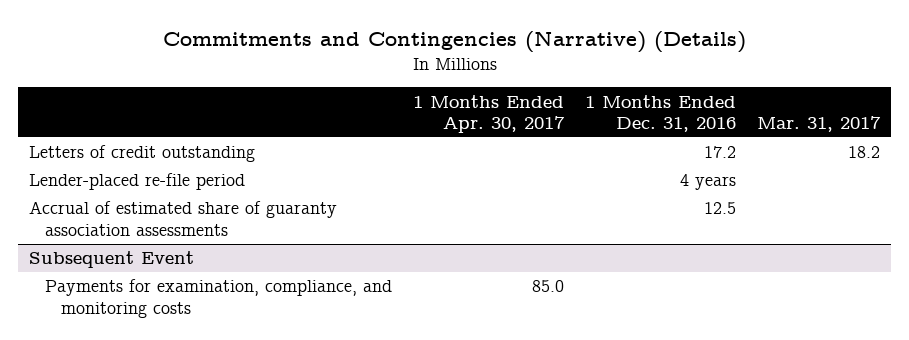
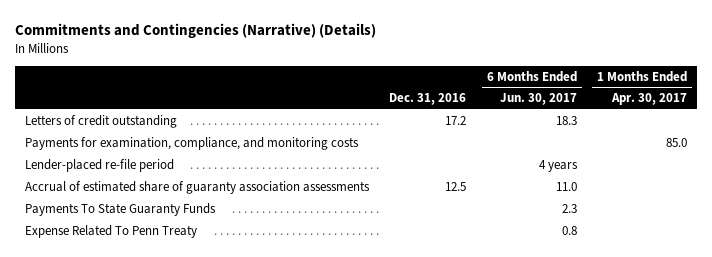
- | 1 Months Ended Apr. 30, 2017 | 1 Months Ended Dec. 31, 2016 | Mar. 31, 2017
+ | Dec. 31, 2016 | 6 Months Ended Jun. 30, 2017 | 1 Months Ended Apr. 30, 2017
+ Payments for examination, compliance, and monitoring costs | | | 85.0
- Subsequent Event
- Payments for examination, compliance, and monitoring costs | 85.0 | |
+ Payments To State Guaranty Funds | | 2.3 |
+ Expense Related To Penn Treaty | | 0.8 |

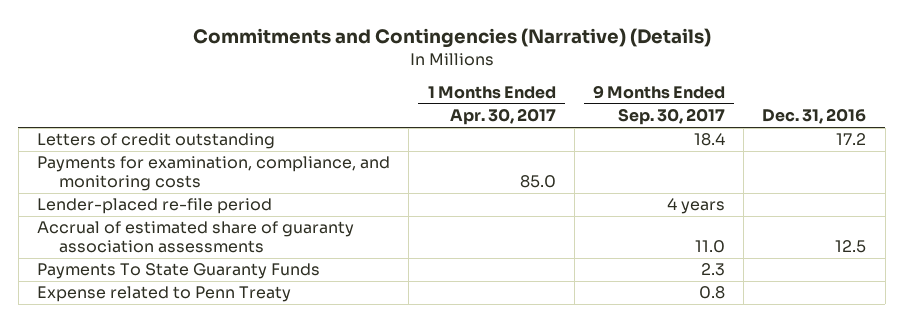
- | Dec. 31, 2016 | 6 Months Ended Jun. 30, 2017 | 1 Months Ended Apr. 30, 2017
+ | 1 Months Ended Apr. 30, 2017 | 9 Months Ended Sep. 30, 2017 | Dec. 31, 2016
- Expense Related To Penn Treaty | | 0.8 |
+ Expense related to Penn Treaty | | 0.8 |

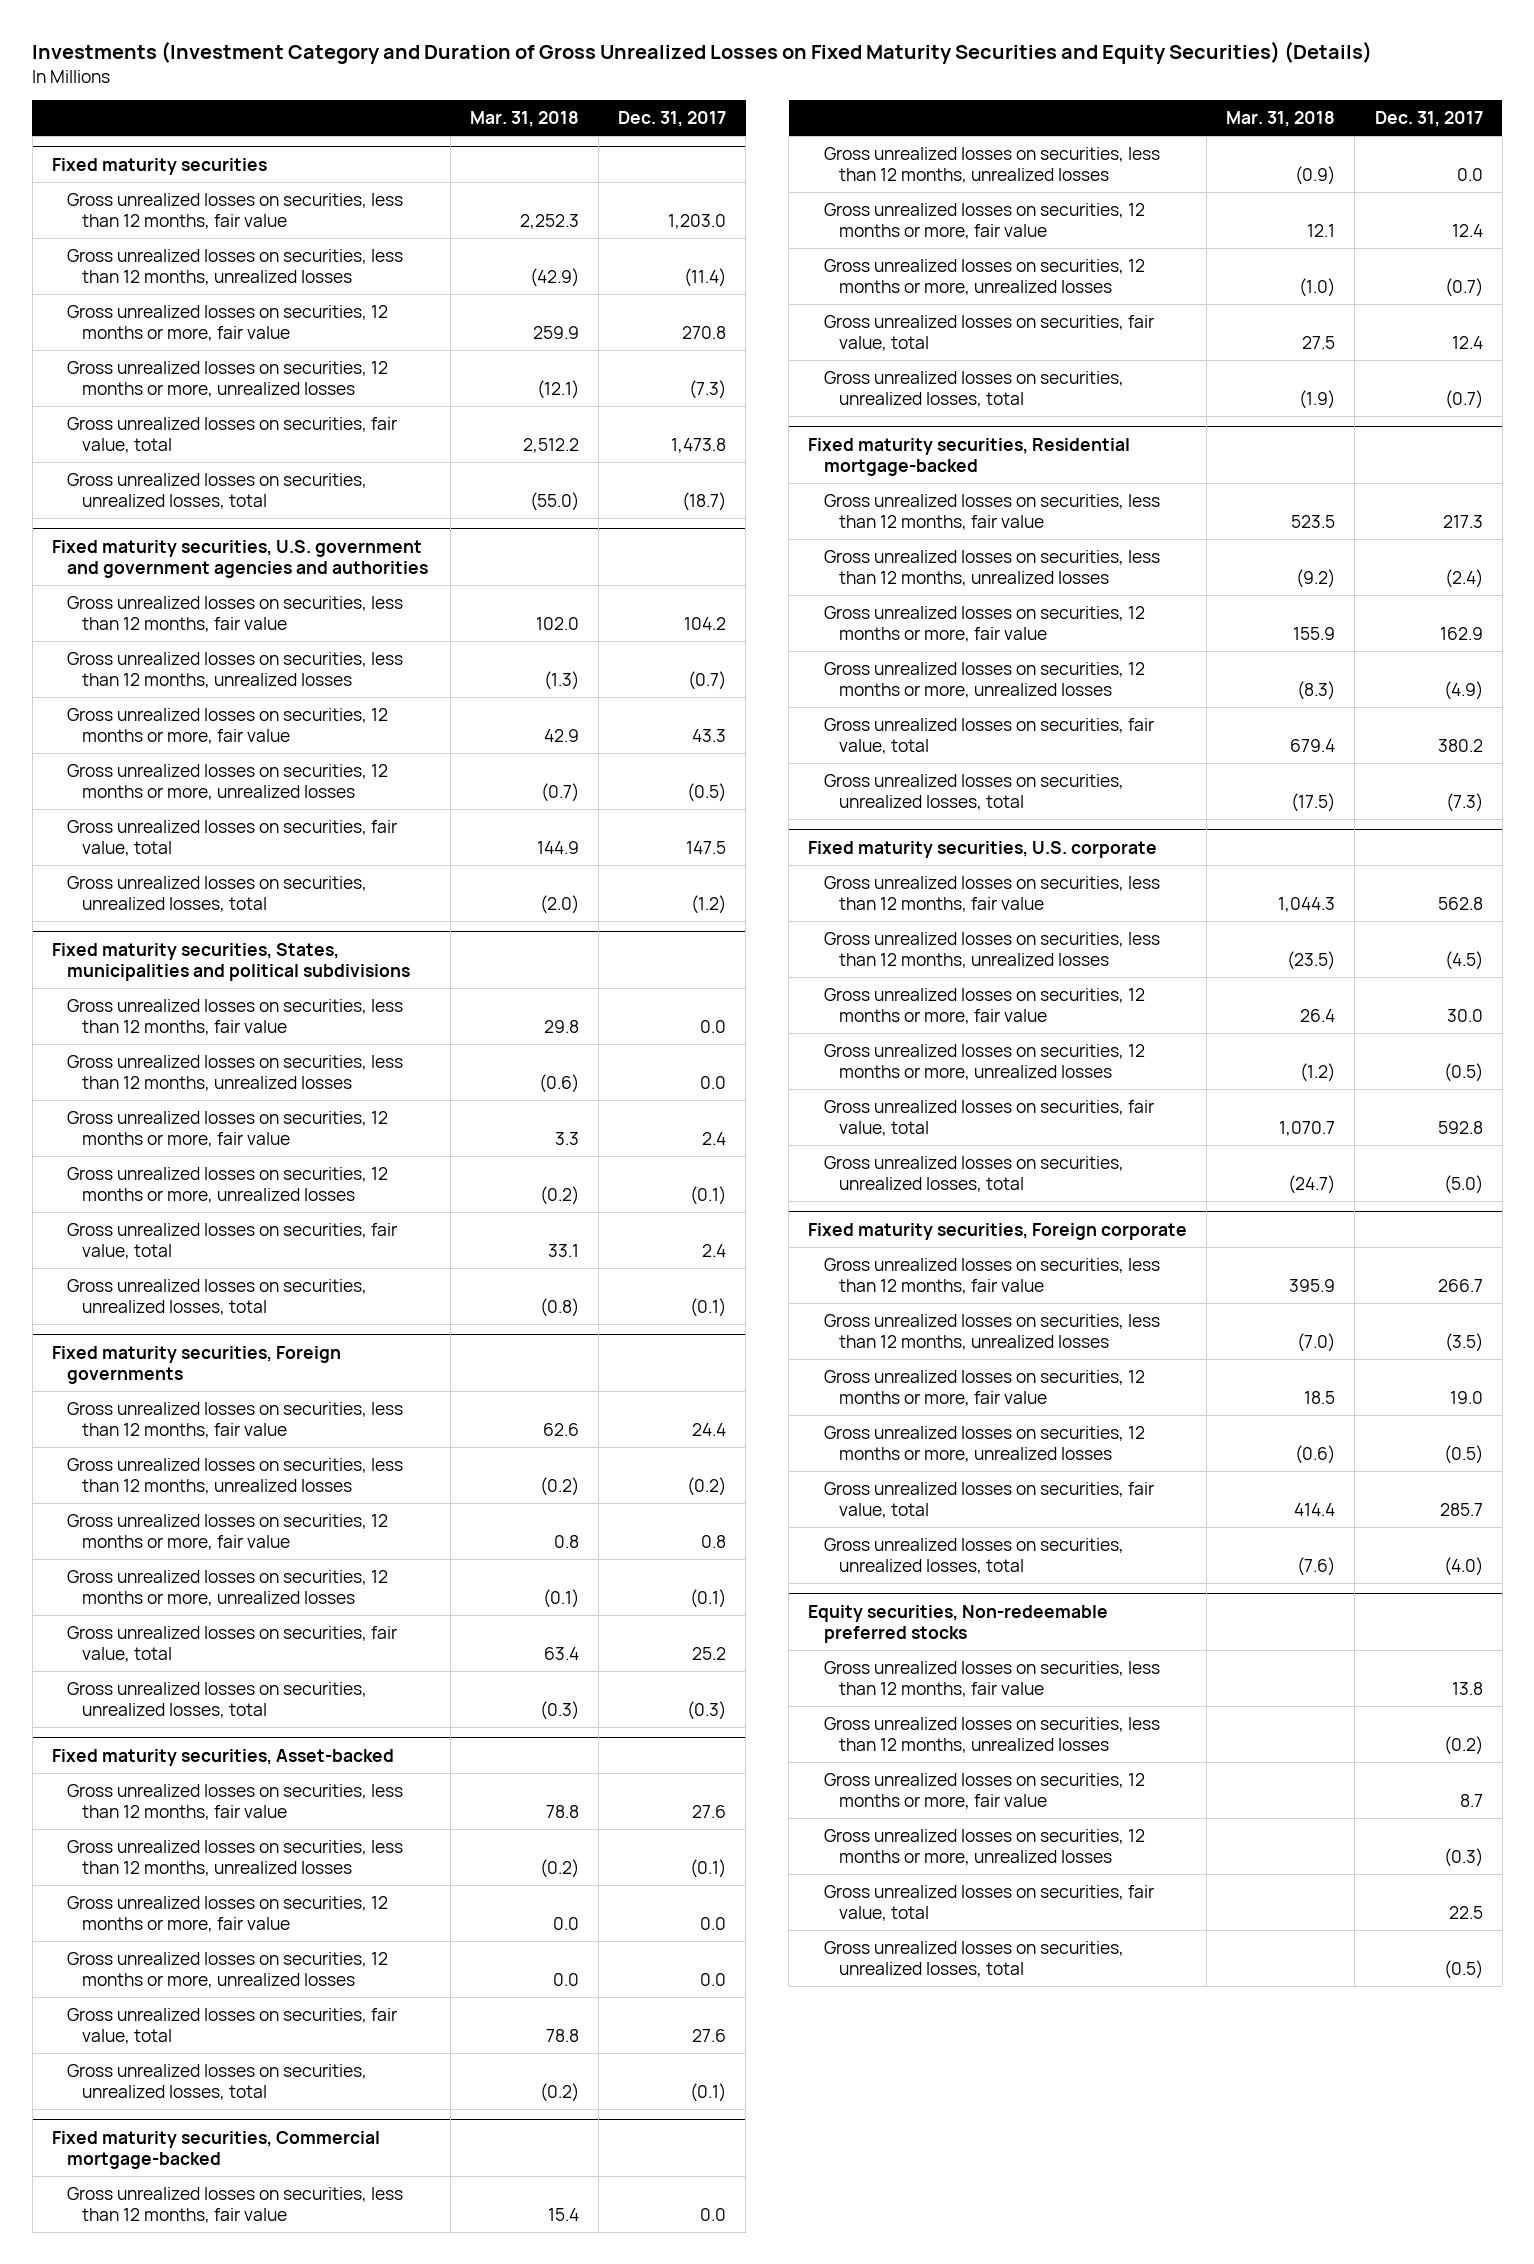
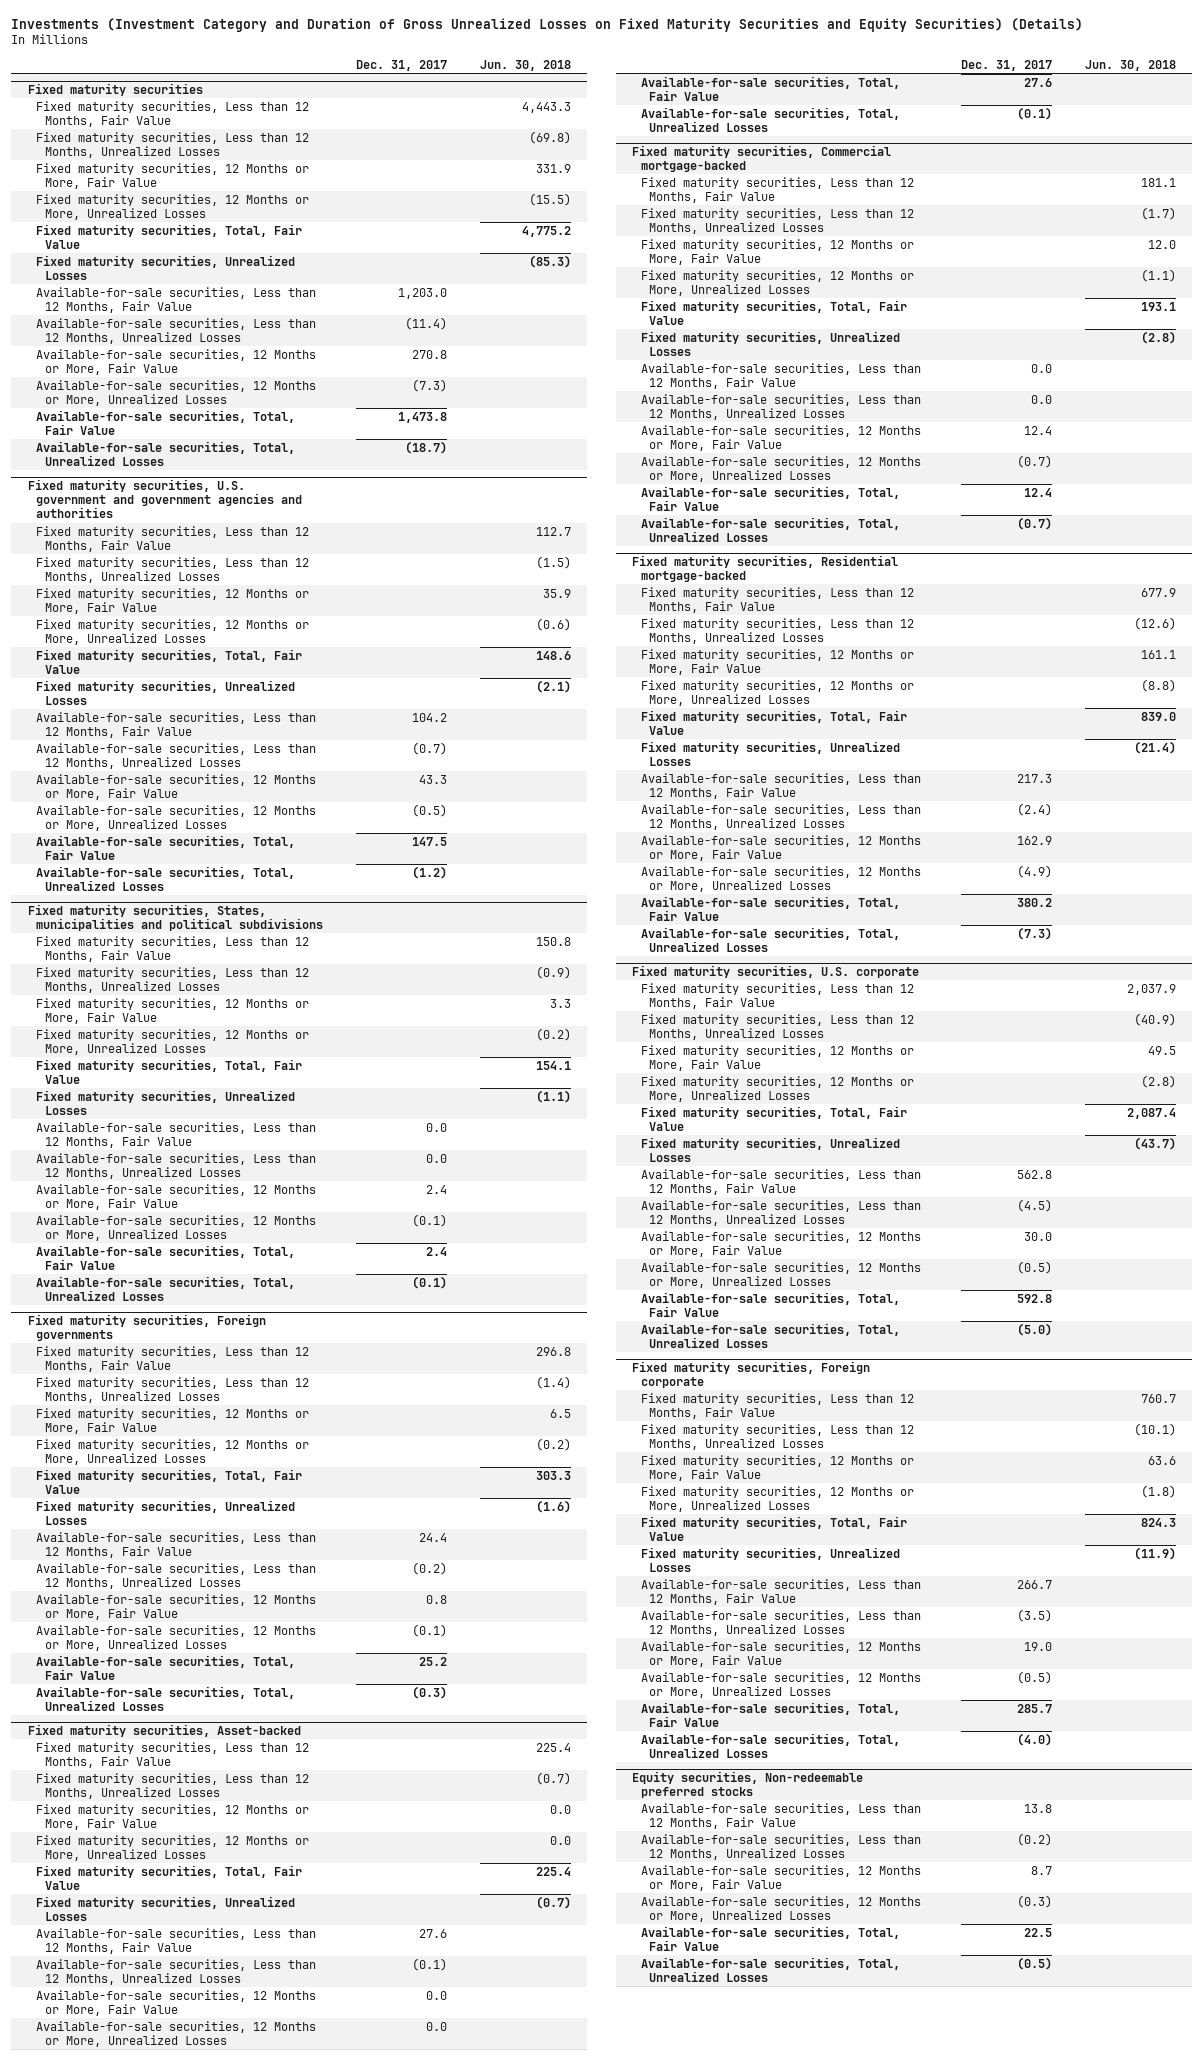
- | Mar. 31, 2018 | Dec. 31, 2017
+ | Dec. 31, 2017 | Jun. 30, 2018
@ Fixed maturity securities
- Gross unrealized losses on securities, less than 12 months, fair value | 2,252.3 | 1,203.0
- Gross unrealized losses on securities, less than 12 months, unrealized losses | (42.9) | (11.4)
- Gross unrealized losses on securities, 12 months or more, fair value | 259.9 | 270.8
- Gross unrealized losses on securities, 12 months or more, unrealized losses | (12.1) | (7.3)
- Gross unrealized losses on securities, fair value, total | 2,512.2 | 1,473.8
- Gross unrealized losses on securities, unrealized losses, total | (55.0) | (18.7)
+ Fixed maturity securities, Less than 12 Months, Fair Value | | 4,443.3
+ Fixed maturity securities, Less than 12 Months, Unrealized Losses | | (69.8)
+ Fixed maturity securities, 12 Months or More, Fair Value | | 331.9
+ Fixed maturity securities, 12 Months or More, Unrealized Losses | | (15.5)
+ Fixed maturity securities, Total, Fair Value | | 4,775.2
+ Fixed maturity securities, Unrealized Losses | | (85.3)
+ Available-for-sale securities, Less than 12 Months, Fair Value | 1,203.0 |
+ Available-for-sale securities, Less than 12 Months, Unrealized Losses | (11.4) |
+ Available-for-sale securities, 12 Months or More, Fair Value | 270.8 |
+ Available-for-sale securities, 12 Months or More, Unrealized Losses | (7.3) |
+ Available-for-sale securities, Total, Fair Value | 1,473.8 |
+ Available-for-sale securities, Total, Unrealized Losses | (18.7) |
@ Fixed maturity securities, U.S. government and government agencies and authorities
- Gross unrealized losses on securities, less than 12 months, fair value | 102.0 | 104.2
- Gross unrealized losses on securities, less than 12 months, unrealized losses | (1.3) | (0.7)
- Gross unrealized losses on securities, 12 months or more, fair value | 42.9 | 43.3
- Gross unrealized losses on securities, 12 months or more, unrealized losses | (0.7) | (0.5)
- Gross unrealized losses on securities, fair value, total | 144.9 | 147.5
- Gross unrealized losses on securities, unrealized losses, total | (2.0) | (1.2)
+ Fixed maturity securities, Less than 12 Months, Fair Value | | 112.7
+ Fixed maturity securities, Less than 12 Months, Unrealized Losses | | (1.5)
+ Fixed maturity securities, 12 Months or More, Fair Value | | 35.9
+ Fixed maturity securities, 12 Months or More, Unrealized Losses | | (0.6)
+ Fixed maturity securities, Total, Fair Value | | 148.6
+ Fixed maturity securities, Unrealized Losses | | (2.1)
+ Available-for-sale securities, Less than 12 Months, Fair Value | 104.2 |
+ Available-for-sale securities, Less than 12 Months, Unrealized Losses | (0.7) |
+ Available-for-sale securities, 12 Months or More, Fair Value | 43.3 |
+ Available-for-sale securities, 12 Months or More, Unrealized Losses | (0.5) |
+ Available-for-sale securities, Total, Fair Value | 147.5 |
+ Available-for-sale securities, Total, Unrealized Losses | (1.2) |
@ Fixed maturity securities, States, municipalities and political subdivisions
- Gross unrealized losses on securities, less than 12 months, fair value | 29.8 | 0.0
- Gross unrealized losses on securities, less than 12 months, unrealized losses | (0.6) | 0.0
- Gross unrealized losses on securities, 12 months or more, fair value | 3.3 | 2.4
- Gross unrealized losses on securities, 12 months or more, unrealized losses | (0.2) | (0.1)
- Gross unrealized losses on securities, fair value, total | 33.1 | 2.4
- Gross unrealized losses on securities, unrealized losses, total | (0.8) | (0.1)
+ Fixed maturity securities, Less than 12 Months, Fair Value | | 150.8
+ Fixed maturity securities, Less than 12 Months, Unrealized Losses | | (0.9)
+ Fixed maturity securities, 12 Months or More, Fair Value | | 3.3
+ Fixed maturity securities, 12 Months or More, Unrealized Losses | | (0.2)
+ Fixed maturity securities, Total, Fair Value | | 154.1
+ Fixed maturity securities, Unrealized Losses | | (1.1)
+ Available-for-sale securities, Less than 12 Months, Fair Value | 0.0 |
+ Available-for-sale securities, Less than 12 Months, Unrealized Losses | 0.0 |
+ Available-for-sale securities, 12 Months or More, Fair Value | 2.4 |
+ Available-for-sale securities, 12 Months or More, Unrealized Losses | (0.1) |
+ Available-for-sale securities, Total, Fair Value | 2.4 |
+ Available-for-sale securities, Total, Unrealized Losses | (0.1) |
@ Fixed maturity securities, Foreign governments
- Gross unrealized losses on securities, less than 12 months, fair value | 62.6 | 24.4
- Gross unrealized losses on securities, less than 12 months, unrealized losses | (0.2) | (0.2)
- Gross unrealized losses on securities, 12 months or more, fair value | 0.8 | 0.8
- Gross unrealized losses on securities, 12 months or more, unrealized losses | (0.1) | (0.1)
- Gross unrealized losses on securities, fair value, total | 63.4 | 25.2
- Gross unrealized losses on securities, unrealized losses, total | (0.3) | (0.3)
+ Fixed maturity securities, Less than 12 Months, Fair Value | | 296.8
+ Fixed maturity securities, Less than 12 Months, Unrealized Losses | | (1.4)
+ Fixed maturity securities, 12 Months or More, Fair Value | | 6.5
+ Fixed maturity securities, 12 Months or More, Unrealized Losses | | (0.2)
+ Fixed maturity securities, Total, Fair Value | | 303.3
+ Fixed maturity securities, Unrealized Losses | | (1.6)
+ Available-for-sale securities, Less than 12 Months, Fair Value | 24.4 |
+ Available-for-sale securities, Less than 12 Months, Unrealized Losses | (0.2) |
+ Available-for-sale securities, 12 Months or More, Fair Value | 0.8 |
+ Available-for-sale securities, 12 Months or More, Unrealized Losses | (0.1) |
+ Available-for-sale securities, Total, Fair Value | 25.2 |
+ Available-for-sale securities, Total, Unrealized Losses | (0.3) |
@ Fixed maturity securities, Asset-backed
- Gross unrealized losses on securities, less than 12 months, fair value | 78.8 | 27.6
- Gross unrealized losses on securities, less than 12 months, unrealized losses | (0.2) | (0.1)
- Gross unrealized losses on securities, 12 months or more, fair value | 0.0 | 0.0
- Gross unrealized losses on securities, 12 months or more, unrealized losses | 0.0 | 0.0
- Gross unrealized losses on securities, fair value, total | 78.8 | 27.6
- Gross unrealized losses on securities, unrealized losses, total | (0.2) | (0.1)
+ Fixed maturity securities, Less than 12 Months, Fair Value | | 225.4
+ Fixed maturity securities, Less than 12 Months, Unrealized Losses | | (0.7)
+ Fixed maturity securities, 12 Months or More, Fair Value | | 0.0
+ Fixed maturity securities, 12 Months or More, Unrealized Losses | | 0.0
+ Fixed maturity securities, Total, Fair Value | | 225.4
+ Fixed maturity securities, Unrealized Losses | | (0.7)
+ Available-for-sale securities, Less than 12 Months, Fair Value | 27.6 |
+ Available-for-sale securities, Less than 12 Months, Unrealized Losses | (0.1) |
+ Available-for-sale securities, 12 Months or More, Fair Value | 0.0 |
+ Available-for-sale securities, 12 Months or More, Unrealized Losses | 0.0 |
+ Available-for-sale securities, Total, Fair Value | 27.6 |
+ Available-for-sale securities, Total, Unrealized Losses | (0.1) |
@ Fixed maturity securities, Commercial mortgage-backed
- Gross unrealized losses on securities, less than 12 months, fair value | 15.4 | 0.0
- Gross unrealized losses on securities, less than 12 months, unrealized losses | (0.9) | 0.0
- Gross unrealized losses on securities, 12 months or more, fair value | 12.1 | 12.4
- Gross unrealized losses on securities, 12 months or more, unrealized losses | (1.0) | (0.7)
- Gross unrealized losses on securities, fair value, total | 27.5 | 12.4
- Gross unrealized losses on securities, unrealized losses, total | (1.9) | (0.7)
+ Fixed maturity securities, Less than 12 Months, Fair Value | | 181.1
+ Fixed maturity securities, Less than 12 Months, Unrealized Losses | | (1.7)
+ Fixed maturity securities, 12 Months or More, Fair Value | | 12.0
+ Fixed maturity securities, 12 Months or More, Unrealized Losses | | (1.1)
+ Fixed maturity securities, Total, Fair Value | | 193.1
+ Fixed maturity securities, Unrealized Losses | | (2.8)
+ Available-for-sale securities, Less than 12 Months, Fair Value | 0.0 |
+ Available-for-sale securities, Less than 12 Months, Unrealized Losses | 0.0 |
+ Available-for-sale securities, 12 Months or More, Fair Value | 12.4 |
+ Available-for-sale securities, 12 Months or More, Unrealized Losses | (0.7) |
+ Available-for-sale securities, Total, Fair Value | 12.4 |
+ Available-for-sale securities, Total, Unrealized Losses | (0.7) |
@ Fixed maturity securities, Residential mortgage-backed
- Gross unrealized losses on securities, less than 12 months, fair value | 523.5 | 217.3
- Gross unrealized losses on securities, less than 12 months, unrealized losses | (9.2) | (2.4)
- Gross unrealized losses on securities, 12 months or more, fair value | 155.9 | 162.9
- Gross unrealized losses on securities, 12 months or more, unrealized losses | (8.3) | (4.9)
- Gross unrealized losses on securities, fair value, total | 679.4 | 380.2
- Gross unrealized losses on securities, unrealized losses, total | (17.5) | (7.3)
+ Fixed maturity securities, Less than 12 Months, Fair Value | | 677.9
+ Fixed maturity securities, Less than 12 Months, Unrealized Losses | | (12.6)
+ Fixed maturity securities, 12 Months or More, Fair Value | | 161.1
+ Fixed maturity securities, 12 Months or More, Unrealized Losses | | (8.8)
+ Fixed maturity securities, Total, Fair Value | | 839.0
+ Fixed maturity securities, Unrealized Losses | | (21.4)
+ Available-for-sale securities, Less than 12 Months, Fair Value | 217.3 |
+ Available-for-sale securities, Less than 12 Months, Unrealized Losses | (2.4) |
+ Available-for-sale securities, 12 Months or More, Fair Value | 162.9 |
+ Available-for-sale securities, 12 Months or More, Unrealized Losses | (4.9) |
+ Available-for-sale securities, Total, Fair Value | 380.2 |
+ Available-for-sale securities, Total, Unrealized Losses | (7.3) |
@ Fixed maturity securities, U.S. corporate
- Gross unrealized losses on securities, less than 12 months, fair value | 1,044.3 | 562.8
- Gross unrealized losses on securities, less than 12 months, unrealized losses | (23.5) | (4.5)
- Gross unrealized losses on securities, 12 months or more, fair value | 26.4 | 30.0
- Gross unrealized losses on securities, 12 months or more, unrealized losses | (1.2) | (0.5)
- Gross unrealized losses on securities, fair value, total | 1,070.7 | 592.8
- Gross unrealized losses on securities, unrealized losses, total | (24.7) | (5.0)
+ Fixed maturity securities, Less than 12 Months, Fair Value | | 2,037.9
+ Fixed maturity securities, Less than 12 Months, Unrealized Losses | | (40.9)
+ Fixed maturity securities, 12 Months or More, Fair Value | | 49.5
+ Fixed maturity securities, 12 Months or More, Unrealized Losses | | (2.8)
+ Fixed maturity securities, Total, Fair Value | | 2,087.4
+ Fixed maturity securities, Unrealized Losses | | (43.7)
+ Available-for-sale securities, Less than 12 Months, Fair Value | 562.8 |
+ Available-for-sale securities, Less than 12 Months, Unrealized Losses | (4.5) |
+ Available-for-sale securities, 12 Months or More, Fair Value | 30.0 |
+ Available-for-sale securities, 12 Months or More, Unrealized Losses | (0.5) |
+ Available-for-sale securities, Total, Fair Value | 592.8 |
+ Available-for-sale securities, Total, Unrealized Losses | (5.0) |
@ Fixed maturity securities, Foreign corporate
- Gross unrealized losses on securities, less than 12 months, fair value | 395.9 | 266.7
- Gross unrealized losses on securities, less than 12 months, unrealized losses | (7.0) | (3.5)
- Gross unrealized losses on securities, 12 months or more, fair value | 18.5 | 19.0
- Gross unrealized losses on securities, 12 months or more, unrealized losses | (0.6) | (0.5)
- Gross unrealized losses on securities, fair value, total | 414.4 | 285.7
- Gross unrealized losses on securities, unrealized losses, total | (7.6) | (4.0)
+ Fixed maturity securities, Less than 12 Months, Fair Value | | 760.7
+ Fixed maturity securities, Less than 12 Months, Unrealized Losses | | (10.1)
+ Fixed maturity securities, 12 Months or More, Fair Value | | 63.6
+ Fixed maturity securities, 12 Months or More, Unrealized Losses | | (1.8)
+ Fixed maturity securities, Total, Fair Value | | 824.3
+ Fixed maturity securities, Unrealized Losses | | (11.9)
+ Available-for-sale securities, Less than 12 Months, Fair Value | 266.7 |
+ Available-for-sale securities, Less than 12 Months, Unrealized Losses | (3.5) |
+ Available-for-sale securities, 12 Months or More, Fair Value | 19.0 |
+ Available-for-sale securities, 12 Months or More, Unrealized Losses | (0.5) |
+ Available-for-sale securities, Total, Fair Value | 285.7 |
+ Available-for-sale securities, Total, Unrealized Losses | (4.0) |
@ Equity securities, Non-redeemable preferred stocks
- Gross unrealized losses on securities, less than 12 months, fair value | | 13.8
- Gross unrealized losses on securities, less than 12 months, unrealized losses | | (0.2)
- Gross unrealized losses on securities, 12 months or more, fair value | | 8.7
- Gross unrealized losses on securities, 12 months or more, unrealized losses | | (0.3)
- Gross unrealized losses on securities, fair value, total | | 22.5
- Gross unrealized losses on securities, unrealized losses, total | | (0.5)
+ Available-for-sale securities, Less than 12 Months, Fair Value | 13.8 |
+ Available-for-sale securities, Less than 12 Months, Unrealized Losses | (0.2) |
+ Available-for-sale securities, 12 Months or More, Fair Value | 8.7 |
+ Available-for-sale securities, 12 Months or More, Unrealized Losses | (0.3) |
+ Available-for-sale securities, Total, Fair Value | 22.5 |
+ Available-for-sale securities, Total, Unrealized Losses | (0.5) |

